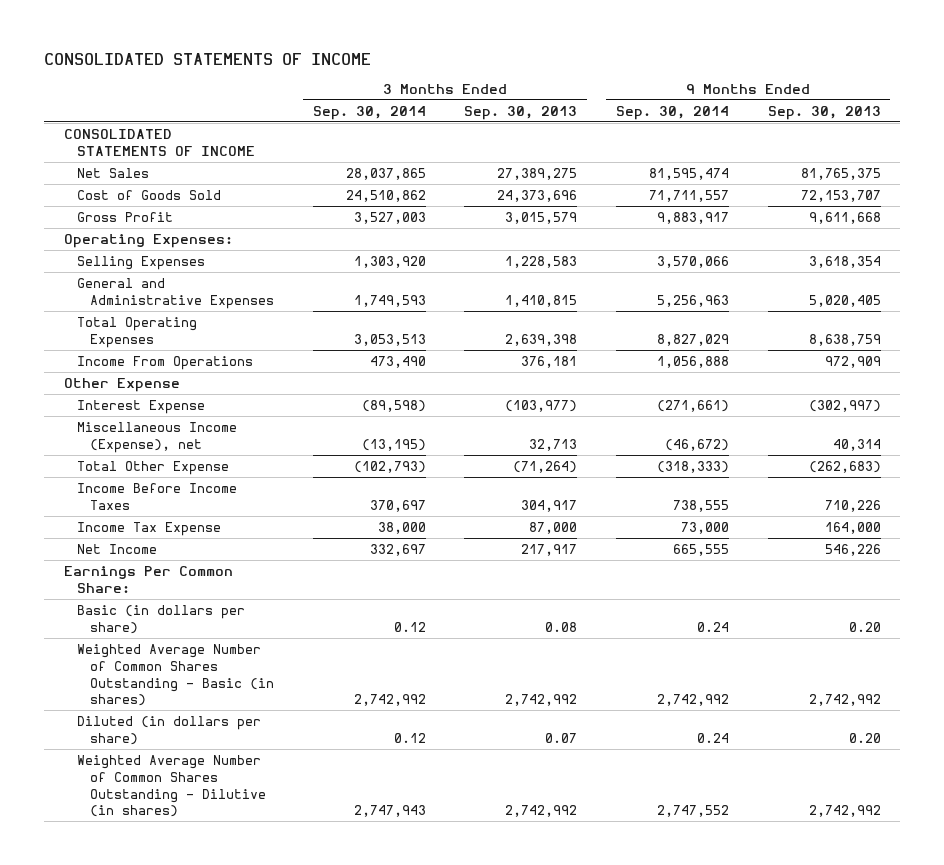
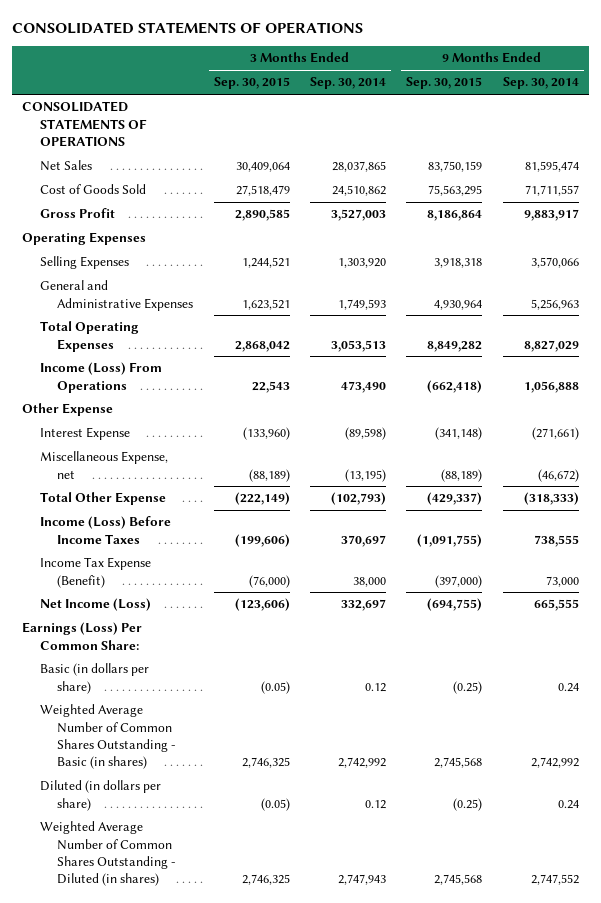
- CONSOLIDATED STATEMENTS OF INCOME
+ CONSOLIDATED STATEMENTS OF OPERATIONS
- | 3 Months Ended Sep. 30, 2014 | 3 Months Ended Sep. 30, 2013 | 9 Months Ended Sep. 30, 2014 | 9 Months Ended Sep. 30, 2013
+ | 3 Months Ended Sep. 30, 2015 | 3 Months Ended Sep. 30, 2014 | 9 Months Ended Sep. 30, 2015 | 9 Months Ended Sep. 30, 2014
- CONSOLIDATED STATEMENTS OF INCOME
+ CONSOLIDATED STATEMENTS OF OPERATIONS
- Operating Expenses:
+ Operating Expenses
- Income From Operations | 473,490 | 376,181 | 1,056,888 | 972,909
+ Income (Loss) From Operations | 22,543 | 473,490 | (662,418) | 1,056,888
- Miscellaneous Income (Expense), net | (13,195) | 32,713 | (46,672) | 40,314
+ Miscellaneous Expense, net | (88,189) | (13,195) | (88,189) | (46,672)
- Income Before Income Taxes | 370,697 | 304,917 | 738,555 | 710,226
- Income Tax Expense | 38,000 | 87,000 | 73,000 | 164,000
- Net Income | 332,697 | 217,917 | 665,555 | 546,226
- Earnings Per Common Share:
+ Income (Loss) Before Income Taxes | (199,606) | 370,697 | (1,091,755) | 738,555
+ Income Tax Expense (Benefit) | (76,000) | 38,000 | (397,000) | 73,000
+ Net Income (Loss) | (123,606) | 332,697 | (694,755) | 665,555
+ Earnings (Loss) Per Common Share:
- Weighted Average Number of Common Shares Outstanding - Dilutive (in shares) | 2,747,943 | 2,742,992 | 2,747,552 | 2,742,992
+ Weighted Average Number of Common Shares Outstanding - Diluted (in shares) | 2,746,325 | 2,747,943 | 2,745,568 | 2,747,552

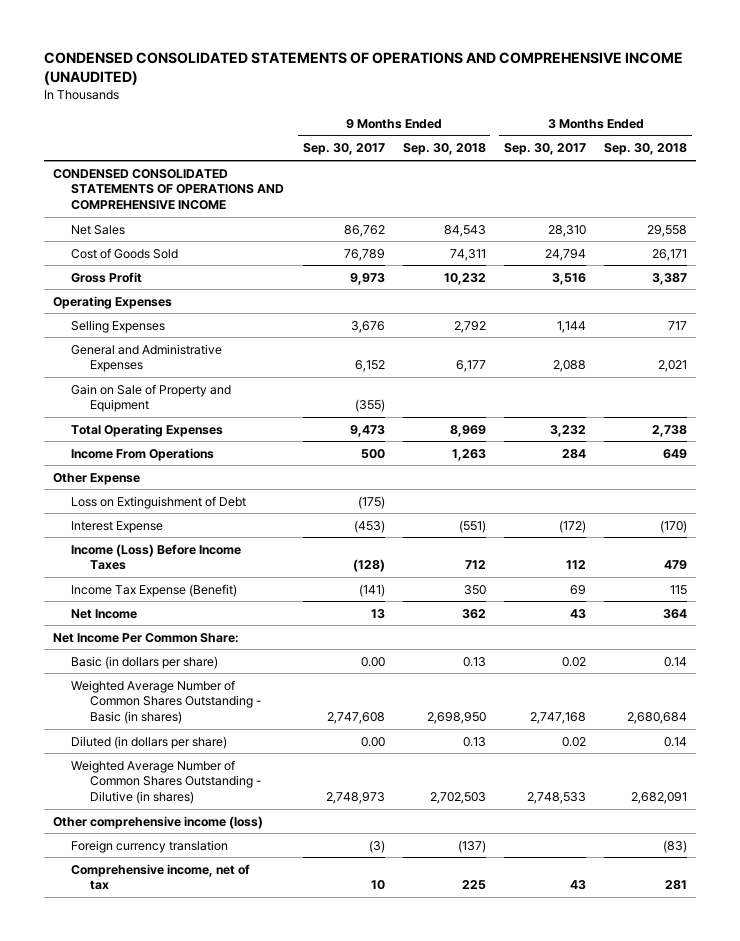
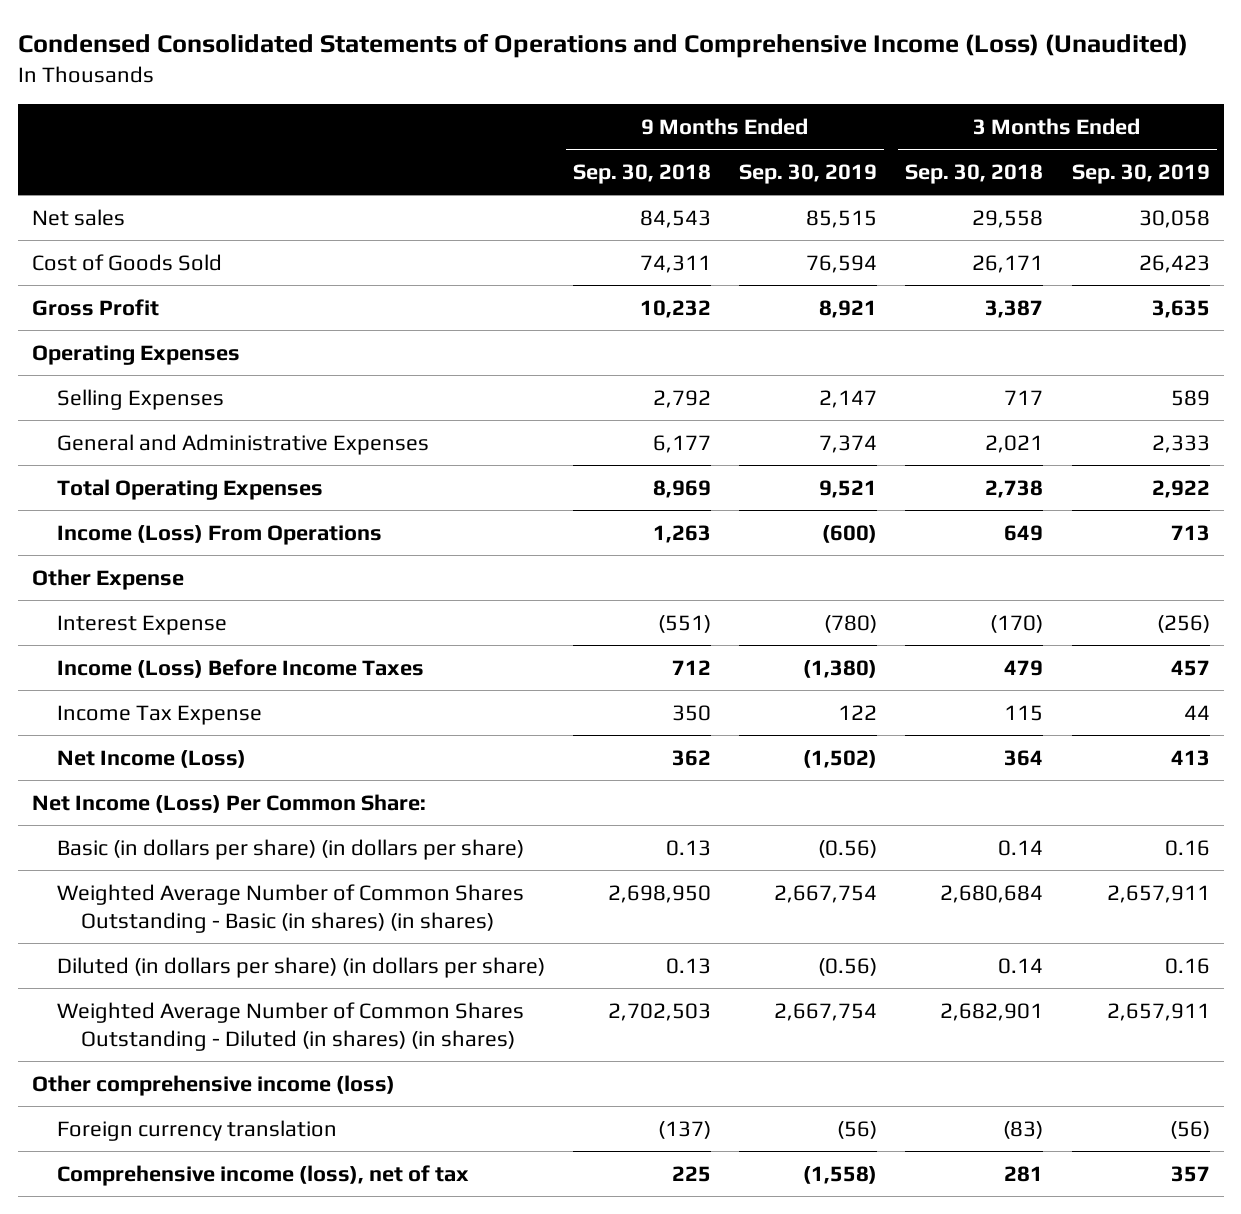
- CONDENSED CONSOLIDATED STATEMENTS OF OPERATIONS AND COMPREHENSIVE INCOME (UNAUDITED)
+ Condensed Consolidated Statements of Operations and Comprehensive Income (Loss) (Unaudited)
- | 9 Months Ended Sep. 30, 2017 | 9 Months Ended Sep. 30, 2018 | 3 Months Ended Sep. 30, 2017 | 3 Months Ended Sep. 30, 2018
+ | 9 Months Ended Sep. 30, 2018 | 9 Months Ended Sep. 30, 2019 | 3 Months Ended Sep. 30, 2018 | 3 Months Ended Sep. 30, 2019
- CONDENSED CONSOLIDATED STATEMENTS OF OPERATIONS AND COMPREHENSIVE INCOME
- Net Sales | 86,762 | 84,543 | 28,310 | 29,558
+ Net sales | 84,543 | 85,515 | 29,558 | 30,058
- Gain on Sale of Property and Equipment | (355) | | |
- Income From Operations | 500 | 1,263 | 284 | 649
+ Income (Loss) From Operations | 1,263 | (600) | 649 | 713
- Loss on Extinguishment of Debt | (175) | | |
- Income Tax Expense (Benefit) | (141) | 350 | 69 | 115
- Net Income | 13 | 362 | 43 | 364
- Net Income Per Common Share:
- Basic (in dollars per share) | 0.00 | 0.13 | 0.02 | 0.14
- Weighted Average Number of Common Shares Outstanding - Basic (in shares) | 2,747,608 | 2,698,950 | 2,747,168 | 2,680,684
- Diluted (in dollars per share) | 0.00 | 0.13 | 0.02 | 0.14
- Weighted Average Number of Common Shares Outstanding - Dilutive (in shares) | 2,748,973 | 2,702,503 | 2,748,533 | 2,682,091
+ Income Tax Expense | 350 | 122 | 115 | 44
+ Net Income (Loss) | 362 | (1,502) | 364 | 413
+ Net Income (Loss) Per Common Share:
+ Basic (in dollars per share) (in dollars per share) | 0.13 | (0.56) | 0.14 | 0.16
+ Weighted Average Number of Common Shares Outstanding - Basic (in shares) (in shares) | 2,698,950 | 2,667,754 | 2,680,684 | 2,657,911
+ Diluted (in dollars per share) (in dollars per share) | 0.13 | (0.56) | 0.14 | 0.16
+ Weighted Average Number of Common Shares Outstanding - Diluted (in shares) (in shares) | 2,702,503 | 2,667,754 | 2,682,901 | 2,657,911
- Comprehensive income, net of tax | 10 | 225 | 43 | 281
+ Comprehensive income (loss), net of tax | 225 | (1,558) | 281 | 357

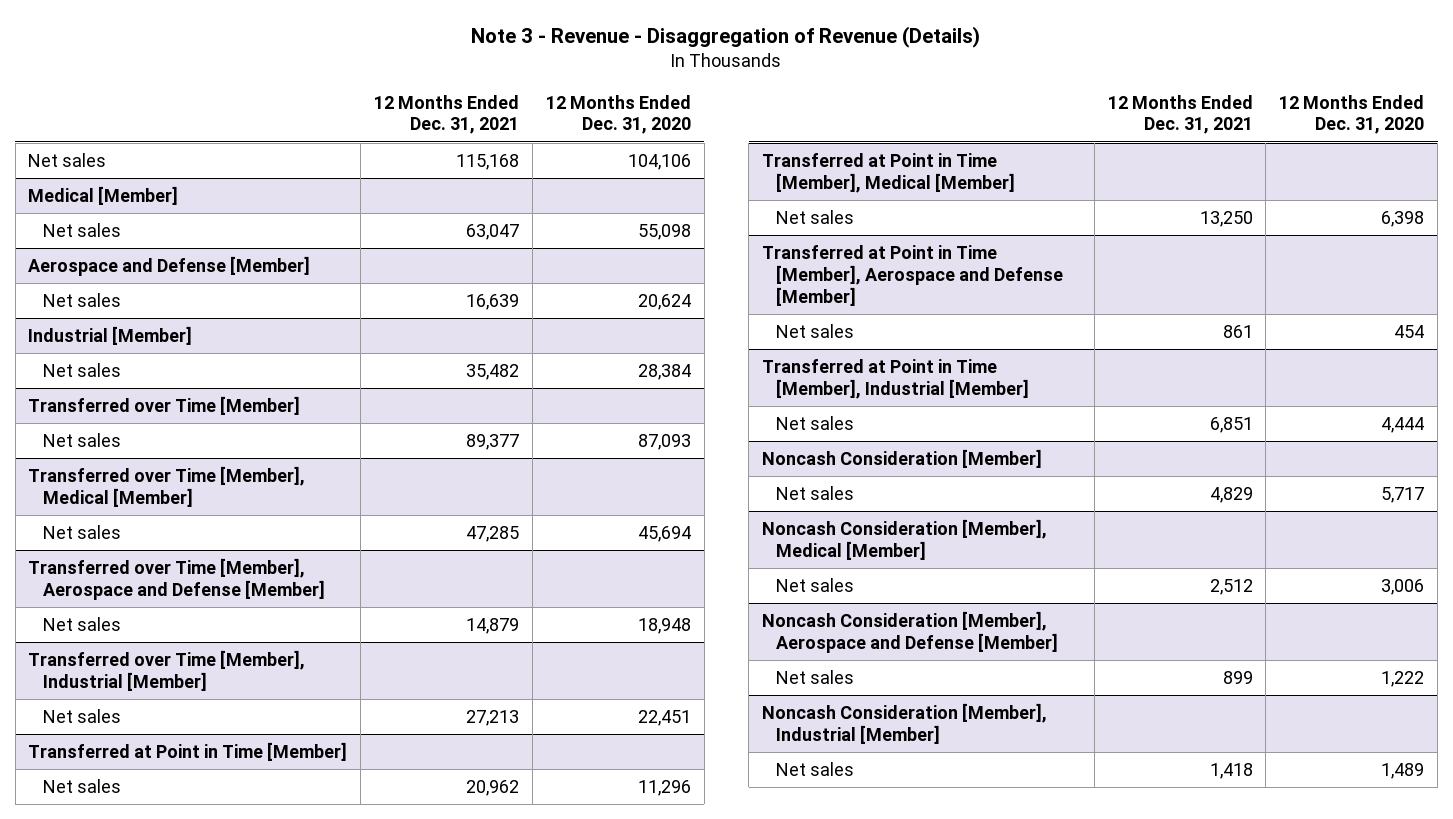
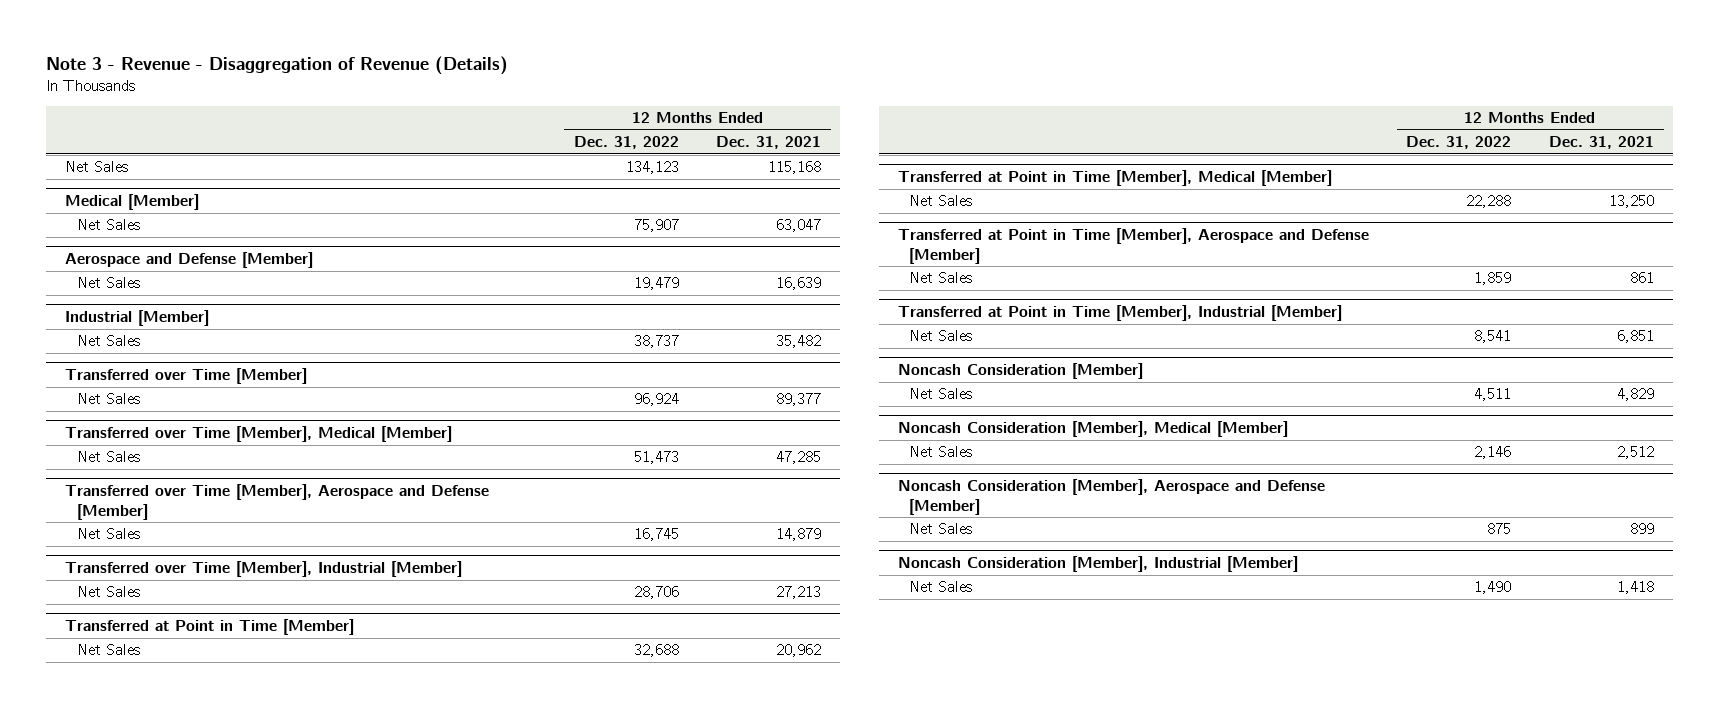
- | 12 Months Ended Dec. 31, 2021 | 12 Months Ended Dec. 31, 2020
+ | 12 Months Ended Dec. 31, 2022 | 12 Months Ended Dec. 31, 2021
- Net sales | 115,168 | 104,106
+ Net Sales | 134,123 | 115,168
@ Medical [Member]
- Net sales | 63,047 | 55,098
+ Net Sales | 75,907 | 63,047
@ Aerospace and Defense [Member]
- Net sales | 16,639 | 20,624
+ Net Sales | 19,479 | 16,639
@ Industrial [Member]
- Net sales | 35,482 | 28,384
+ Net Sales | 38,737 | 35,482
@ Transferred over Time [Member]
- Net sales | 89,377 | 87,093
+ Net Sales | 96,924 | 89,377
@ Transferred over Time [Member], Medical [Member]
- Net sales | 47,285 | 45,694
+ Net Sales | 51,473 | 47,285
@ Transferred over Time [Member], Aerospace and Defense [Member]
- Net sales | 14,879 | 18,948
+ Net Sales | 16,745 | 14,879
@ Transferred over Time [Member], Industrial [Member]
- Net sales | 27,213 | 22,451
+ Net Sales | 28,706 | 27,213
@ Transferred at Point in Time [Member]
- Net sales | 20,962 | 11,296
+ Net Sales | 32,688 | 20,962
@ Transferred at Point in Time [Member], Medical [Member]
- Net sales | 13,250 | 6,398
+ Net Sales | 22,288 | 13,250
@ Transferred at Point in Time [Member], Aerospace and Defense [Member]
- Net sales | 861 | 454
+ Net Sales | 1,859 | 861
@ Transferred at Point in Time [Member], Industrial [Member]
- Net sales | 6,851 | 4,444
+ Net Sales | 8,541 | 6,851
@ Noncash Consideration [Member]
- Net sales | 4,829 | 5,717
+ Net Sales | 4,511 | 4,829
@ Noncash Consideration [Member], Medical [Member]
- Net sales | 2,512 | 3,006
+ Net Sales | 2,146 | 2,512
@ Noncash Consideration [Member], Aerospace and Defense [Member]
- Net sales | 899 | 1,222
+ Net Sales | 875 | 899
@ Noncash Consideration [Member], Industrial [Member]
- Net sales | 1,418 | 1,489
+ Net Sales | 1,490 | 1,418

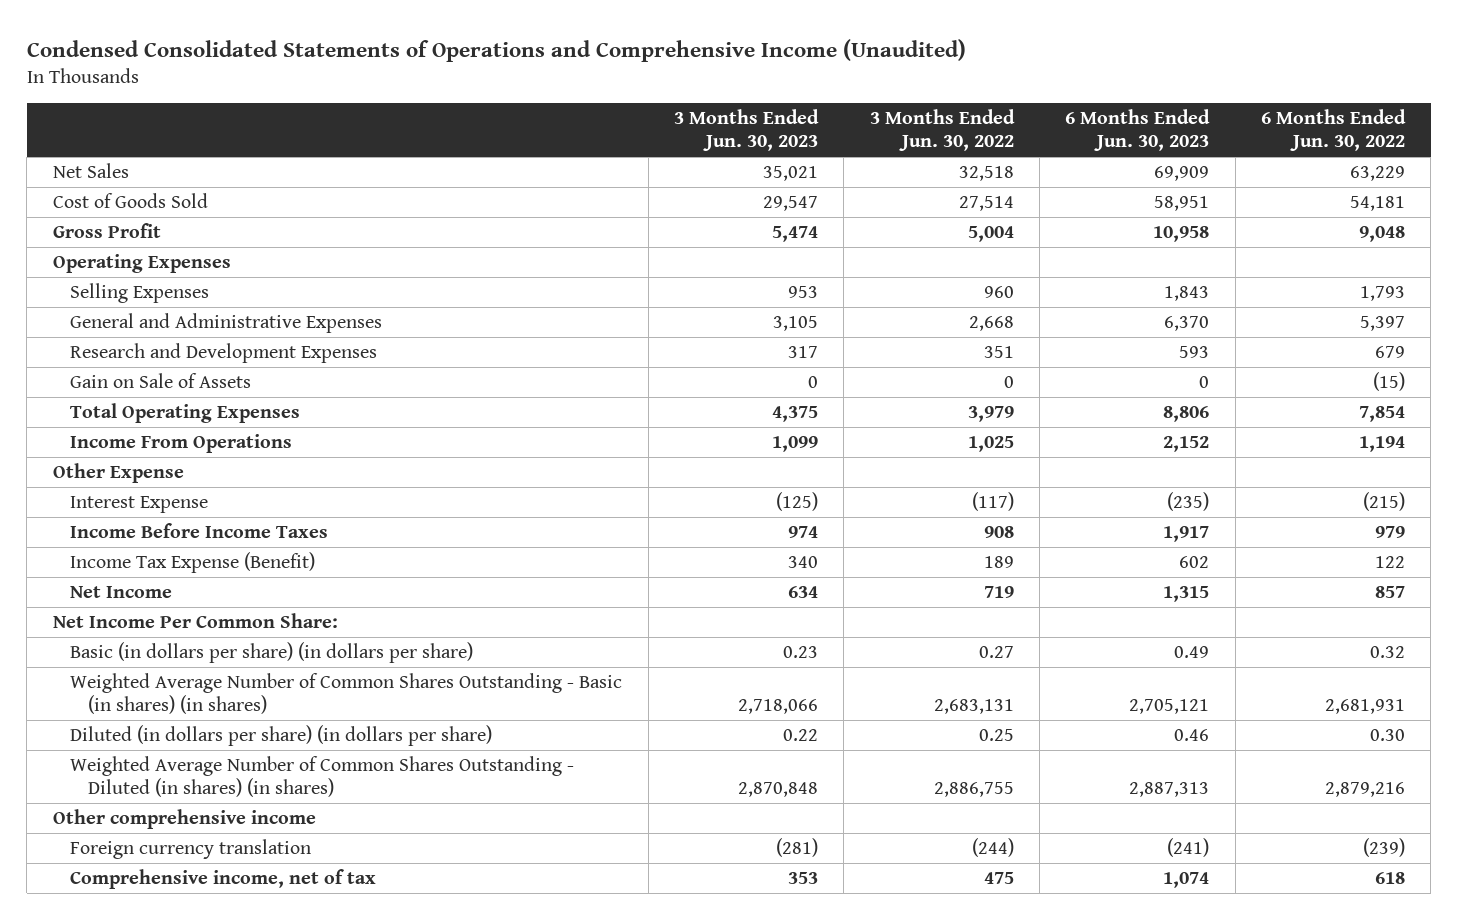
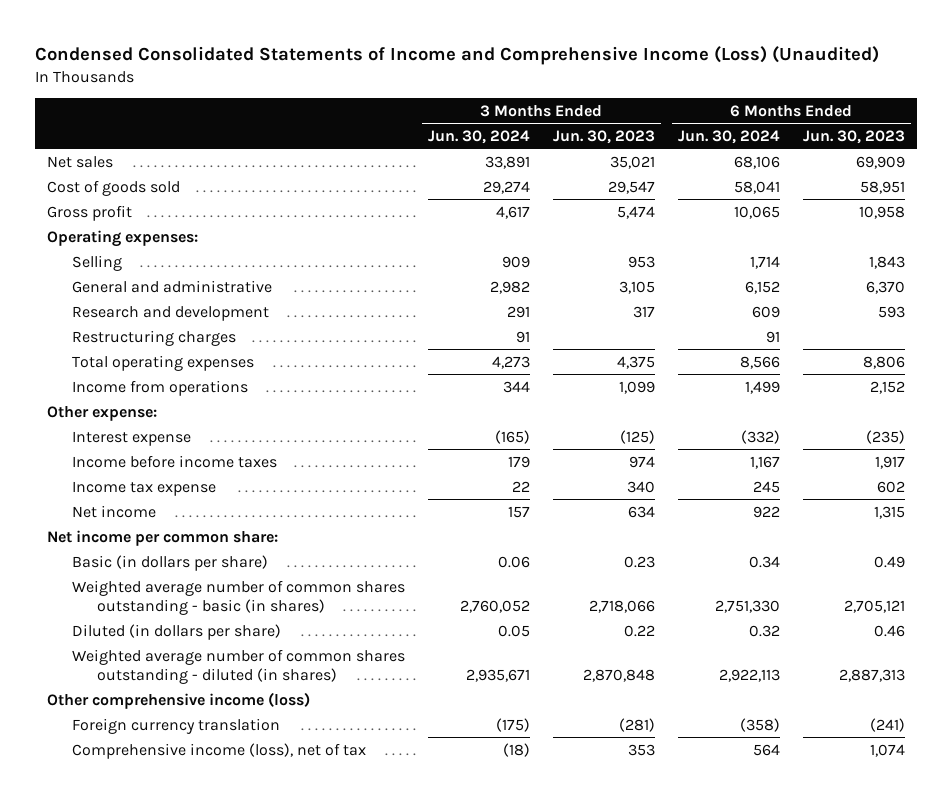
- Condensed Consolidated Statements of Operations and Comprehensive Income (Unaudited)
+ Condensed Consolidated Statements of Income and Comprehensive Income (Loss) (Unaudited)
- | 3 Months Ended Jun. 30, 2023 | 3 Months Ended Jun. 30, 2022 | 6 Months Ended Jun. 30, 2023 | 6 Months Ended Jun. 30, 2022
+ | 3 Months Ended Jun. 30, 2024 | 3 Months Ended Jun. 30, 2023 | 6 Months Ended Jun. 30, 2024 | 6 Months Ended Jun. 30, 2023
- Net Sales | 35,021 | 32,518 | 69,909 | 63,229
- Cost of Goods Sold | 29,547 | 27,514 | 58,951 | 54,181
- Gross Profit | 5,474 | 5,004 | 10,958 | 9,048
- Operating Expenses
- Selling Expenses | 953 | 960 | 1,843 | 1,793
- General and Administrative Expenses | 3,105 | 2,668 | 6,370 | 5,397
- Research and Development Expenses | 317 | 351 | 593 | 679
- Gain on Sale of Assets | 0 | 0 | 0 | (15)
- Total Operating Expenses | 4,375 | 3,979 | 8,806 | 7,854
- Income From Operations | 1,099 | 1,025 | 2,152 | 1,194
- Other Expense
- Interest Expense | (125) | (117) | (235) | (215)
- Income Before Income Taxes | 974 | 908 | 1,917 | 979
- Income Tax Expense (Benefit) | 340 | 189 | 602 | 122
- Net Income | 634 | 719 | 1,315 | 857
- Net Income Per Common Share:
- Basic (in dollars per share) (in dollars per share) | 0.23 | 0.27 | 0.49 | 0.32
- Weighted Average Number of Common Shares Outstanding - Basic (in shares) (in shares) | 2,718,066 | 2,683,131 | 2,705,121 | 2,681,931
- Diluted (in dollars per share) (in dollars per share) | 0.22 | 0.25 | 0.46 | 0.30
- Weighted Average Number of Common Shares Outstanding - Diluted (in shares) (in shares) | 2,870,848 | 2,886,755 | 2,887,313 | 2,879,216
- Other comprehensive income
+ Net sales | 33,891 | 35,021 | 68,106 | 69,909
+ Cost of goods sold | 29,274 | 29,547 | 58,041 | 58,951
+ Gross profit | 4,617 | 5,474 | 10,065 | 10,958
+ Operating expenses:
+ Selling | 909 | 953 | 1,714 | 1,843
+ General and administrative | 2,982 | 3,105 | 6,152 | 6,370
+ Research and development | 291 | 317 | 609 | 593
+ Restructuring charges | 91 | | 91 |
+ Total operating expenses | 4,273 | 4,375 | 8,566 | 8,806
+ Income from operations | 344 | 1,099 | 1,499 | 2,152
+ Other expense:
+ Interest expense | (165) | (125) | (332) | (235)
+ Income before income taxes | 179 | 974 | 1,167 | 1,917
+ Income tax expense | 22 | 340 | 245 | 602
+ Net income | 157 | 634 | 922 | 1,315
+ Net income per common share:
+ Basic (in dollars per share) | 0.06 | 0.23 | 0.34 | 0.49
+ Weighted average number of common shares outstanding - basic (in shares) | 2,760,052 | 2,718,066 | 2,751,330 | 2,705,121
+ Diluted (in dollars per share) | 0.05 | 0.22 | 0.32 | 0.46
+ Weighted average number of common shares outstanding - diluted (in shares) | 2,935,671 | 2,870,848 | 2,922,113 | 2,887,313
+ Other comprehensive income (loss)
- Comprehensive income, net of tax | 353 | 475 | 1,074 | 618
+ Comprehensive income (loss), net of tax | (18) | 353 | 564 | 1,074

